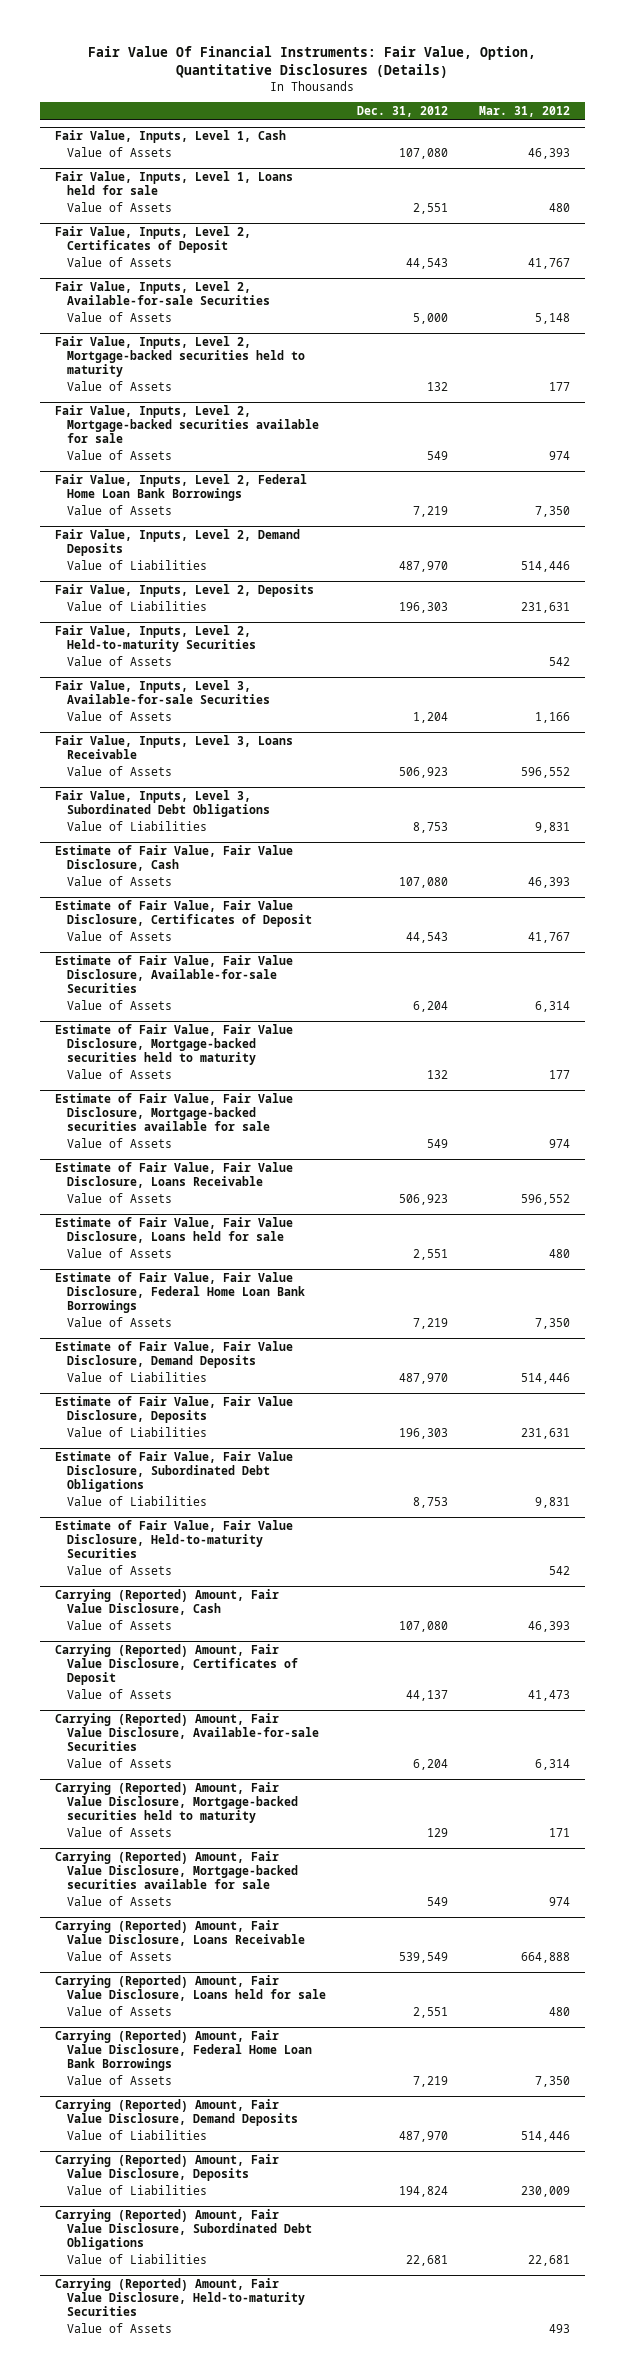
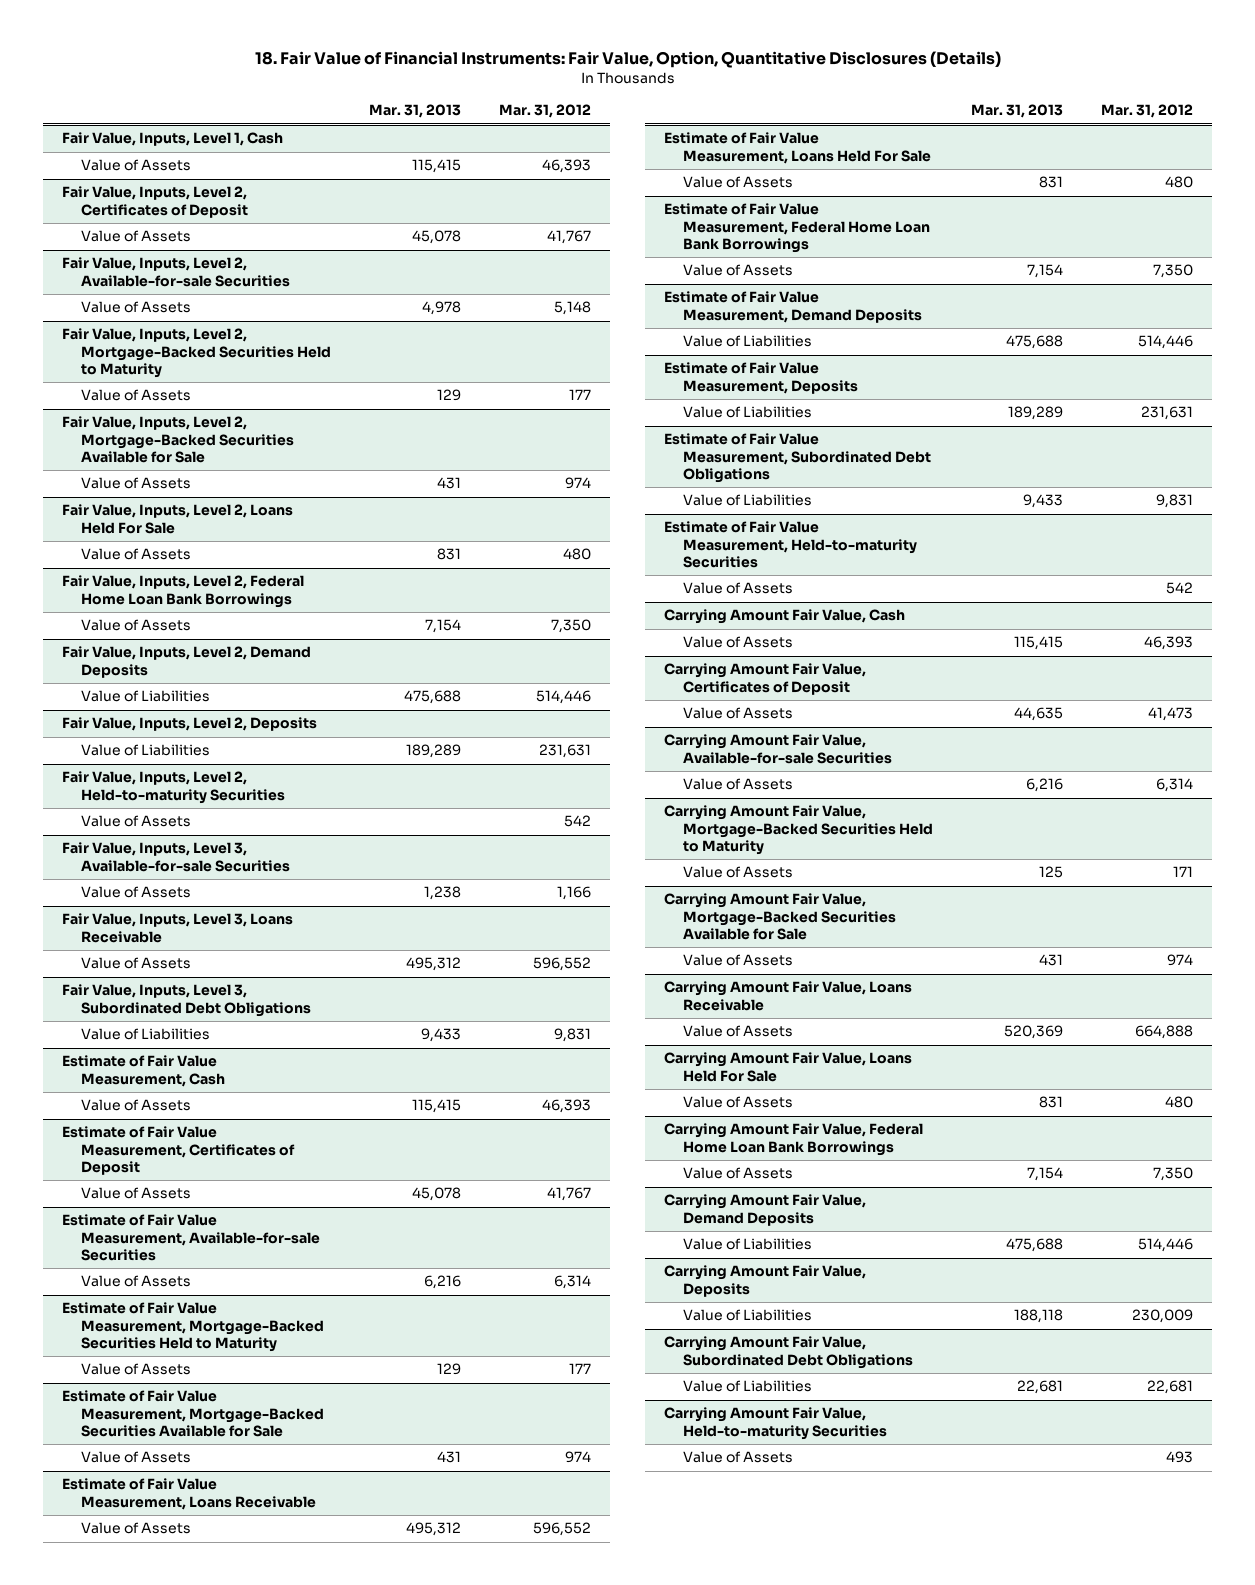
- Fair Value Of Financial Instruments: Fair Value, Option, Quantitative Disclosures (Details)
+ 18. Fair Value of Financial Instruments: Fair Value, Option, Quantitative Disclosures (Details)
- | Dec. 31, 2012 | Mar. 31, 2012
+ | Mar. 31, 2013 | Mar. 31, 2012
- Fair Value, Inputs, Level 1, Loans held for sale
- Value of Assets | 2,551 | 480
- Fair Value, Inputs, Level 2, Mortgage-backed securities held to maturity
+ Fair Value, Inputs, Level 2, Mortgage-Backed Securities Held to Maturity
- Fair Value, Inputs, Level 2, Mortgage-backed securities available for sale
+ Fair Value, Inputs, Level 2, Mortgage-Backed Securities Available for Sale
+ Fair Value, Inputs, Level 2, Loans Held For Sale
+ Value of Assets | 831 | 480
- Estimate of Fair Value, Fair Value Disclosure, Cash
+ Estimate of Fair Value Measurement, Cash
- Estimate of Fair Value, Fair Value Disclosure, Certificates of Deposit
+ Estimate of Fair Value Measurement, Certificates of Deposit
- Estimate of Fair Value, Fair Value Disclosure, Available-for-sale Securities
+ Estimate of Fair Value Measurement, Available-for-sale Securities
- Estimate of Fair Value, Fair Value Disclosure, Mortgage-backed securities held to maturity
+ Estimate of Fair Value Measurement, Mortgage-Backed Securities Held to Maturity
- Estimate of Fair Value, Fair Value Disclosure, Mortgage-backed securities available for sale
+ Estimate of Fair Value Measurement, Mortgage-Backed Securities Available for Sale
- Estimate of Fair Value, Fair Value Disclosure, Loans Receivable
+ Estimate of Fair Value Measurement, Loans Receivable
- Estimate of Fair Value, Fair Value Disclosure, Loans held for sale
+ Estimate of Fair Value Measurement, Loans Held For Sale
- Estimate of Fair Value, Fair Value Disclosure, Federal Home Loan Bank Borrowings
+ Estimate of Fair Value Measurement, Federal Home Loan Bank Borrowings
- Estimate of Fair Value, Fair Value Disclosure, Demand Deposits
+ Estimate of Fair Value Measurement, Demand Deposits
- Estimate of Fair Value, Fair Value Disclosure, Deposits
+ Estimate of Fair Value Measurement, Deposits
- Estimate of Fair Value, Fair Value Disclosure, Subordinated Debt Obligations
+ Estimate of Fair Value Measurement, Subordinated Debt Obligations
- Estimate of Fair Value, Fair Value Disclosure, Held-to-maturity Securities
+ Estimate of Fair Value Measurement, Held-to-maturity Securities
- Carrying (Reported) Amount, Fair Value Disclosure, Cash
+ Carrying Amount Fair Value, Cash
- Carrying (Reported) Amount, Fair Value Disclosure, Certificates of Deposit
+ Carrying Amount Fair Value, Certificates of Deposit
- Carrying (Reported) Amount, Fair Value Disclosure, Available-for-sale Securities
+ Carrying Amount Fair Value, Available-for-sale Securities
- Carrying (Reported) Amount, Fair Value Disclosure, Mortgage-backed securities held to maturity
+ Carrying Amount Fair Value, Mortgage-Backed Securities Held to Maturity
- Carrying (Reported) Amount, Fair Value Disclosure, Mortgage-backed securities available for sale
+ Carrying Amount Fair Value, Mortgage-Backed Securities Available for Sale
- Carrying (Reported) Amount, Fair Value Disclosure, Loans Receivable
+ Carrying Amount Fair Value, Loans Receivable
- Carrying (Reported) Amount, Fair Value Disclosure, Loans held for sale
+ Carrying Amount Fair Value, Loans Held For Sale
- Carrying (Reported) Amount, Fair Value Disclosure, Federal Home Loan Bank Borrowings
+ Carrying Amount Fair Value, Federal Home Loan Bank Borrowings
- Carrying (Reported) Amount, Fair Value Disclosure, Demand Deposits
+ Carrying Amount Fair Value, Demand Deposits
- Carrying (Reported) Amount, Fair Value Disclosure, Deposits
+ Carrying Amount Fair Value, Deposits
- Carrying (Reported) Amount, Fair Value Disclosure, Subordinated Debt Obligations
+ Carrying Amount Fair Value, Subordinated Debt Obligations
- Carrying (Reported) Amount, Fair Value Disclosure, Held-to-maturity Securities
+ Carrying Amount Fair Value, Held-to-maturity Securities

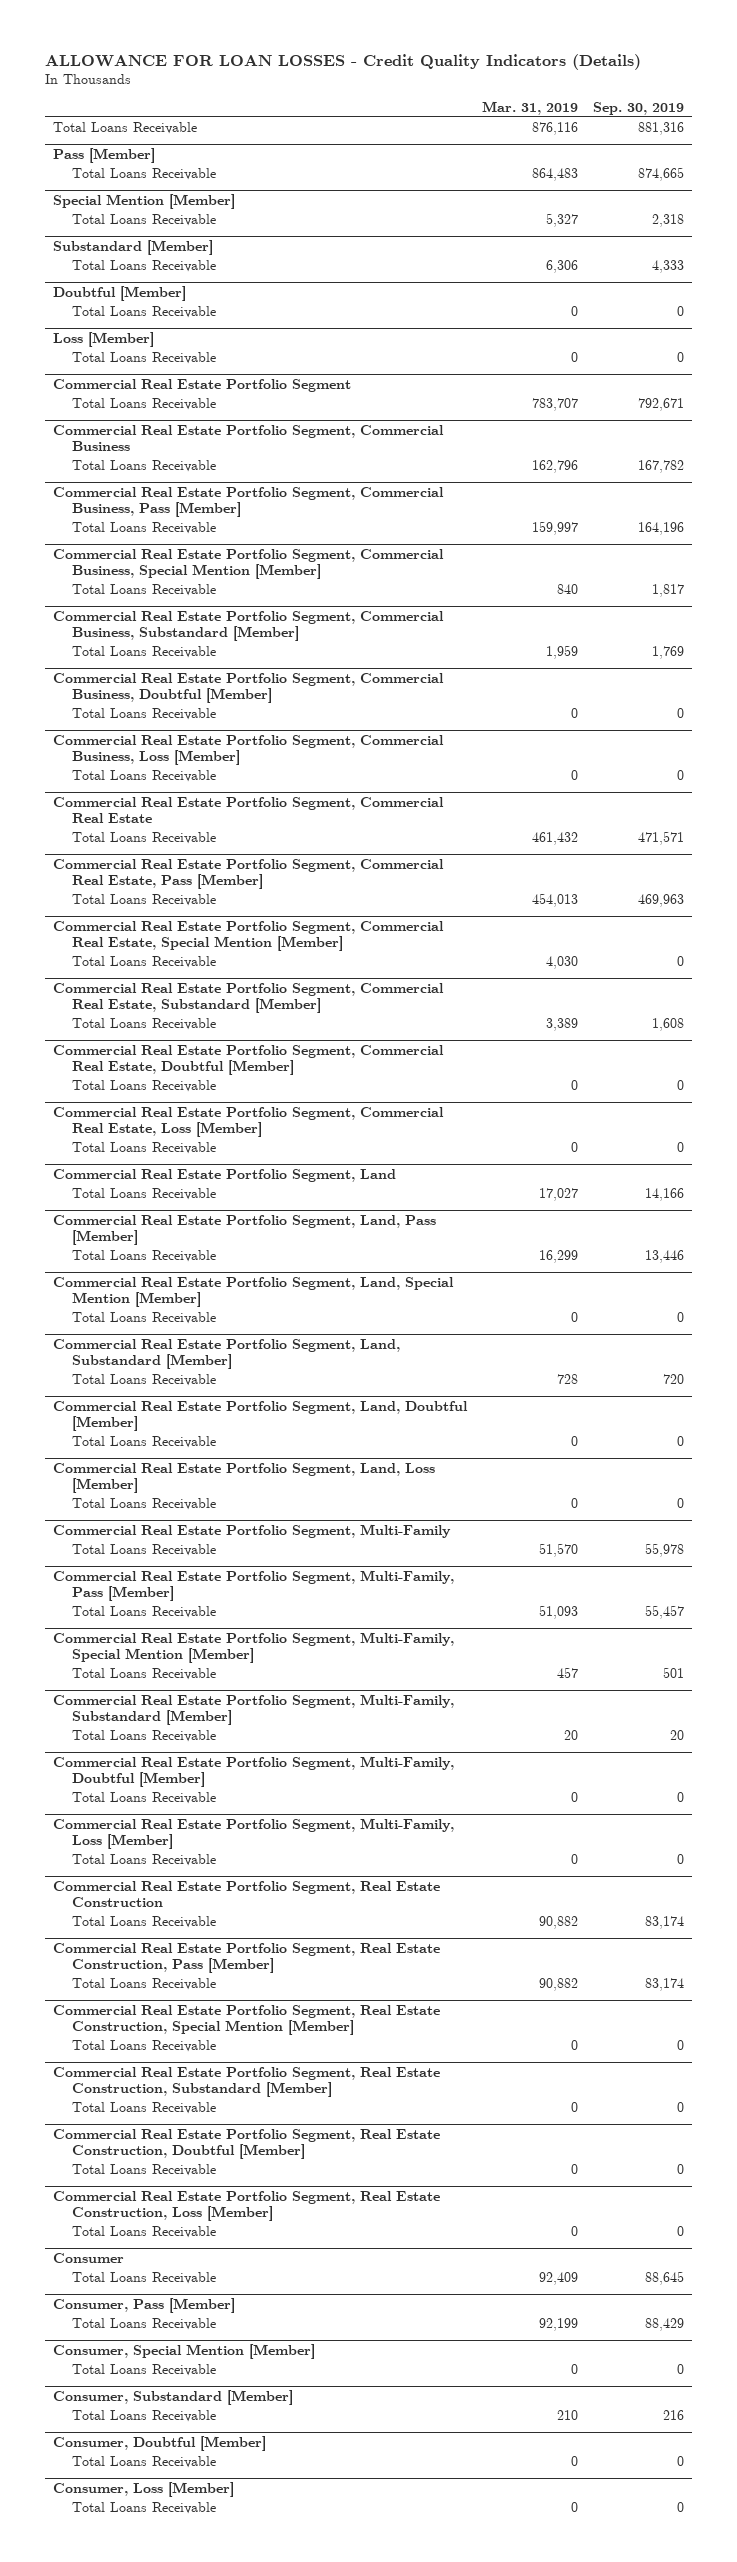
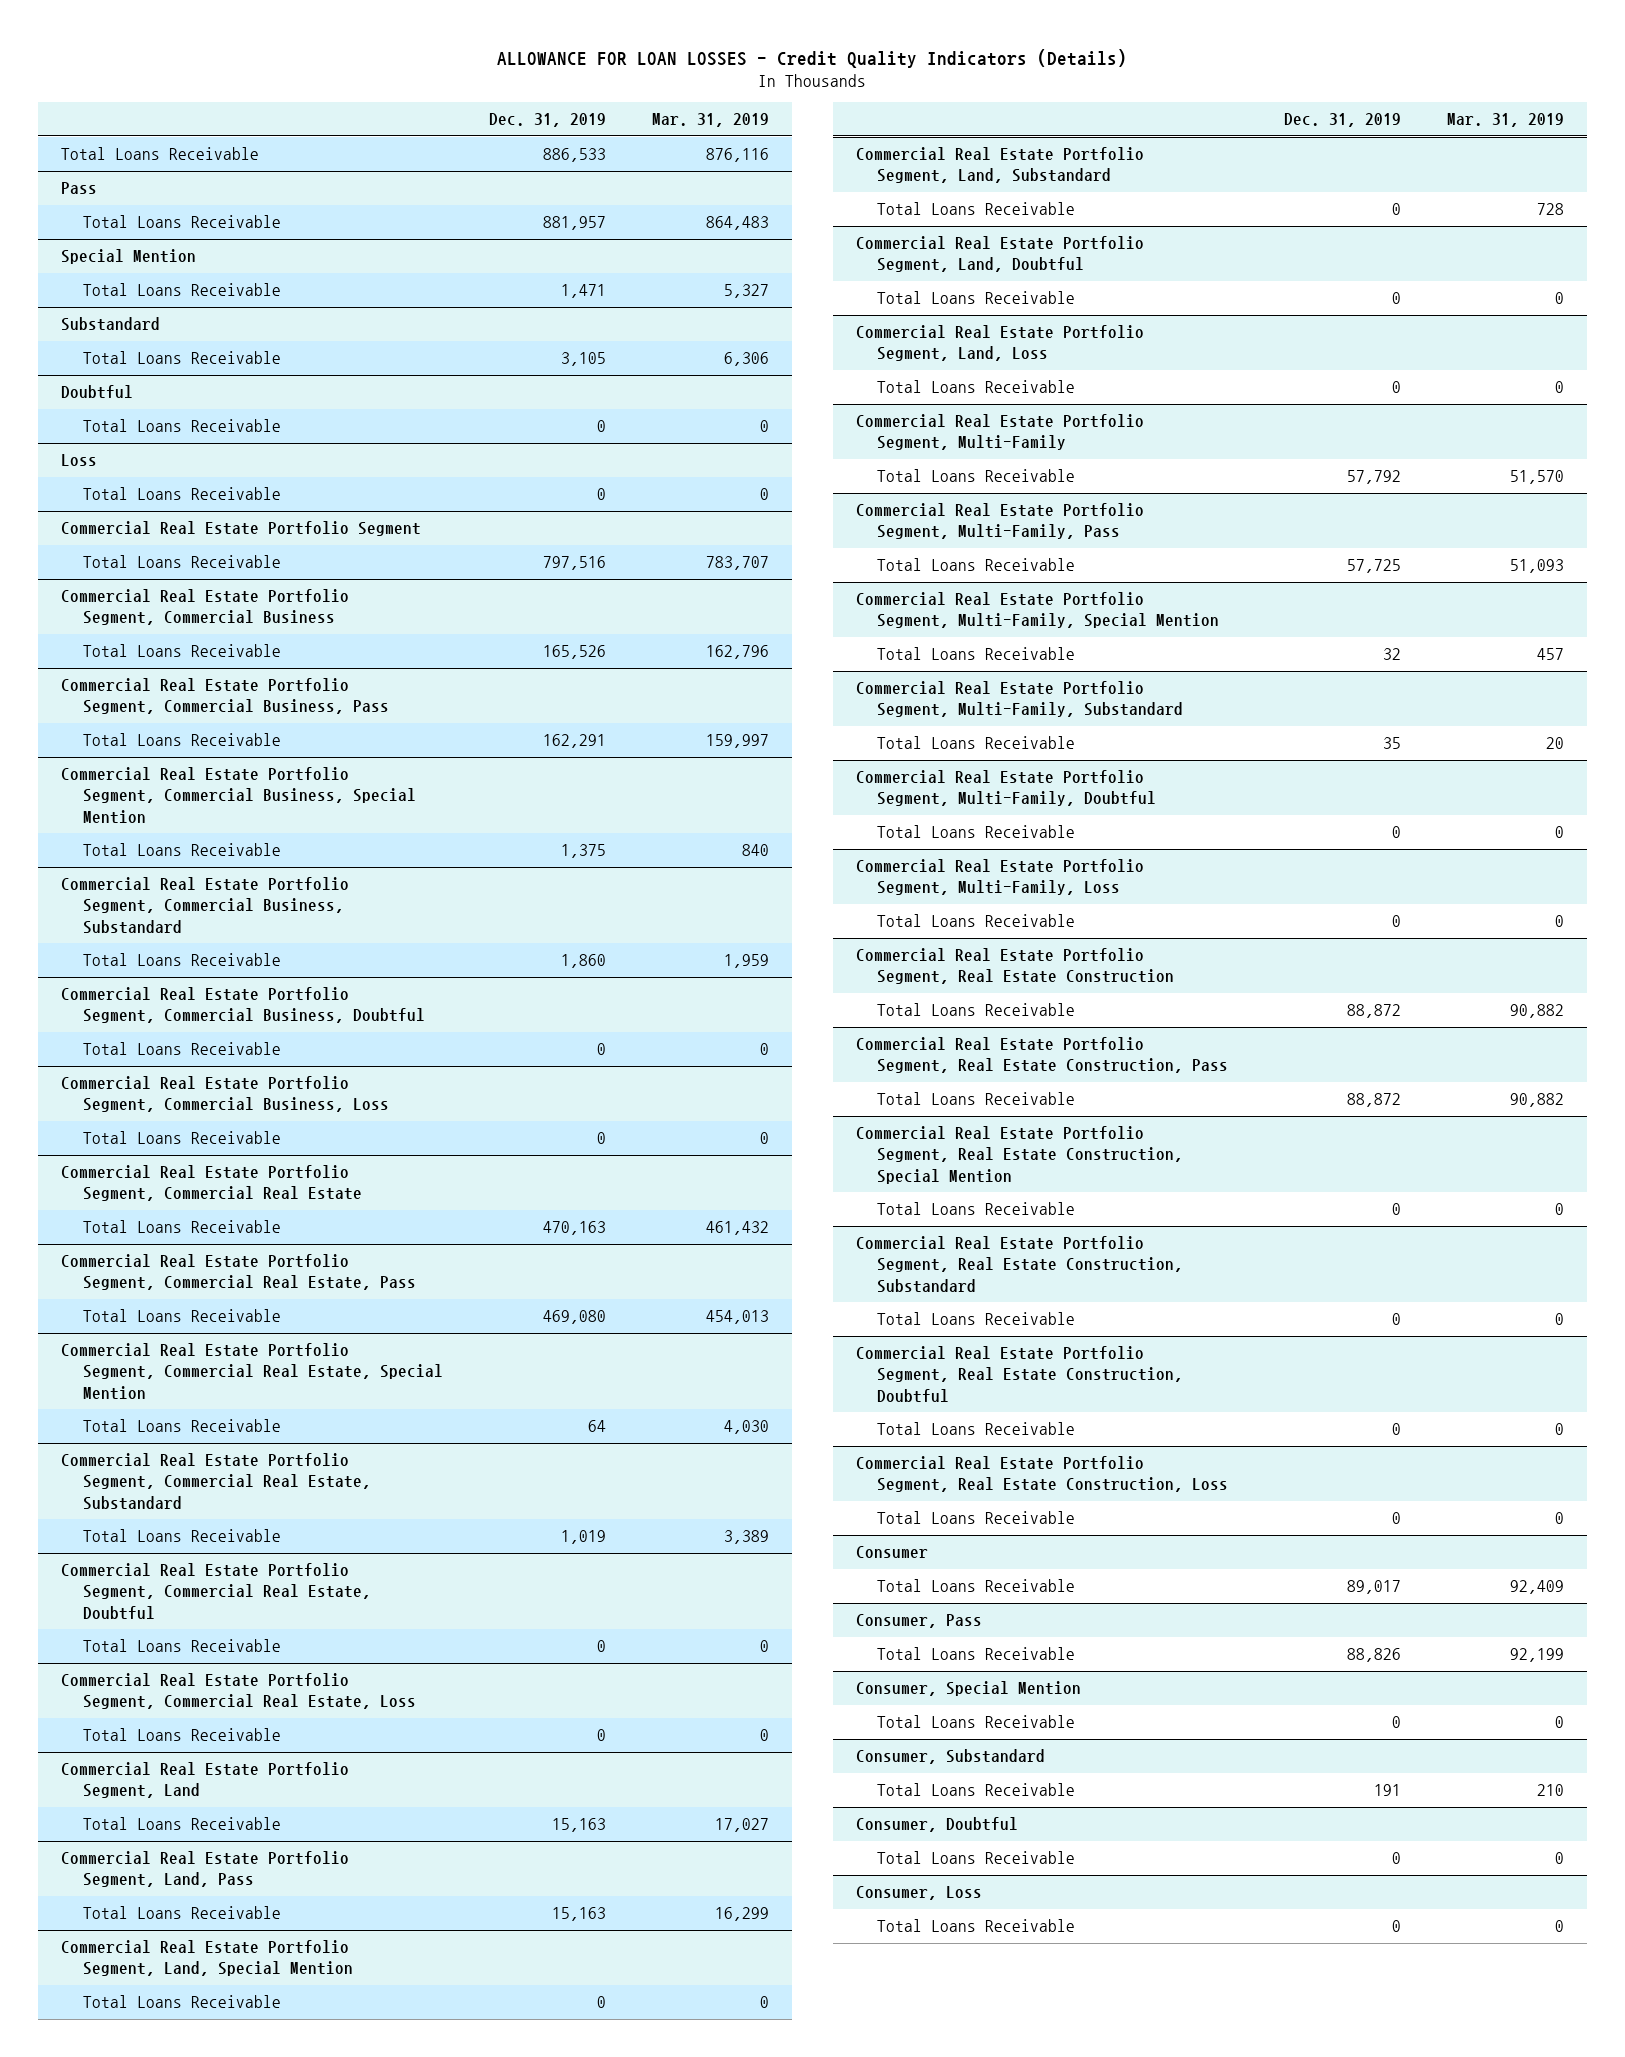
- | Mar. 31, 2019 | Sep. 30, 2019
+ | Dec. 31, 2019 | Mar. 31, 2019
- Pass [Member]
+ Pass
- Special Mention [Member]
+ Special Mention
- Substandard [Member]
+ Substandard
- Doubtful [Member]
+ Doubtful
- Loss [Member]
+ Loss
- Commercial Real Estate Portfolio Segment, Commercial Business, Pass [Member]
+ Commercial Real Estate Portfolio Segment, Commercial Business, Pass
- Commercial Real Estate Portfolio Segment, Commercial Business, Special Mention [Member]
+ Commercial Real Estate Portfolio Segment, Commercial Business, Special Mention
- Commercial Real Estate Portfolio Segment, Commercial Business, Substandard [Member]
+ Commercial Real Estate Portfolio Segment, Commercial Business, Substandard
- Commercial Real Estate Portfolio Segment, Commercial Business, Doubtful [Member]
+ Commercial Real Estate Portfolio Segment, Commercial Business, Doubtful
- Commercial Real Estate Portfolio Segment, Commercial Business, Loss [Member]
+ Commercial Real Estate Portfolio Segment, Commercial Business, Loss
- Commercial Real Estate Portfolio Segment, Commercial Real Estate, Pass [Member]
+ Commercial Real Estate Portfolio Segment, Commercial Real Estate, Pass
- Commercial Real Estate Portfolio Segment, Commercial Real Estate, Special Mention [Member]
+ Commercial Real Estate Portfolio Segment, Commercial Real Estate, Special Mention
- Commercial Real Estate Portfolio Segment, Commercial Real Estate, Substandard [Member]
+ Commercial Real Estate Portfolio Segment, Commercial Real Estate, Substandard
- Commercial Real Estate Portfolio Segment, Commercial Real Estate, Doubtful [Member]
+ Commercial Real Estate Portfolio Segment, Commercial Real Estate, Doubtful
- Commercial Real Estate Portfolio Segment, Commercial Real Estate, Loss [Member]
+ Commercial Real Estate Portfolio Segment, Commercial Real Estate, Loss
- Commercial Real Estate Portfolio Segment, Land, Pass [Member]
+ Commercial Real Estate Portfolio Segment, Land, Pass
- Commercial Real Estate Portfolio Segment, Land, Special Mention [Member]
+ Commercial Real Estate Portfolio Segment, Land, Special Mention
- Commercial Real Estate Portfolio Segment, Land, Substandard [Member]
+ Commercial Real Estate Portfolio Segment, Land, Substandard
- Commercial Real Estate Portfolio Segment, Land, Doubtful [Member]
+ Commercial Real Estate Portfolio Segment, Land, Doubtful
- Commercial Real Estate Portfolio Segment, Land, Loss [Member]
+ Commercial Real Estate Portfolio Segment, Land, Loss
- Commercial Real Estate Portfolio Segment, Multi-Family, Pass [Member]
+ Commercial Real Estate Portfolio Segment, Multi-Family, Pass
- Commercial Real Estate Portfolio Segment, Multi-Family, Special Mention [Member]
+ Commercial Real Estate Portfolio Segment, Multi-Family, Special Mention
- Commercial Real Estate Portfolio Segment, Multi-Family, Substandard [Member]
+ Commercial Real Estate Portfolio Segment, Multi-Family, Substandard
- Commercial Real Estate Portfolio Segment, Multi-Family, Doubtful [Member]
+ Commercial Real Estate Portfolio Segment, Multi-Family, Doubtful
- Commercial Real Estate Portfolio Segment, Multi-Family, Loss [Member]
+ Commercial Real Estate Portfolio Segment, Multi-Family, Loss
- Commercial Real Estate Portfolio Segment, Real Estate Construction, Pass [Member]
+ Commercial Real Estate Portfolio Segment, Real Estate Construction, Pass
- Commercial Real Estate Portfolio Segment, Real Estate Construction, Special Mention [Member]
+ Commercial Real Estate Portfolio Segment, Real Estate Construction, Special Mention
- Commercial Real Estate Portfolio Segment, Real Estate Construction, Substandard [Member]
+ Commercial Real Estate Portfolio Segment, Real Estate Construction, Substandard
- Commercial Real Estate Portfolio Segment, Real Estate Construction, Doubtful [Member]
+ Commercial Real Estate Portfolio Segment, Real Estate Construction, Doubtful
- Commercial Real Estate Portfolio Segment, Real Estate Construction, Loss [Member]
+ Commercial Real Estate Portfolio Segment, Real Estate Construction, Loss
- Consumer, Pass [Member]
+ Consumer, Pass
- Consumer, Special Mention [Member]
+ Consumer, Special Mention
- Consumer, Substandard [Member]
+ Consumer, Substandard
- Consumer, Doubtful [Member]
+ Consumer, Doubtful
- Consumer, Loss [Member]
+ Consumer, Loss

